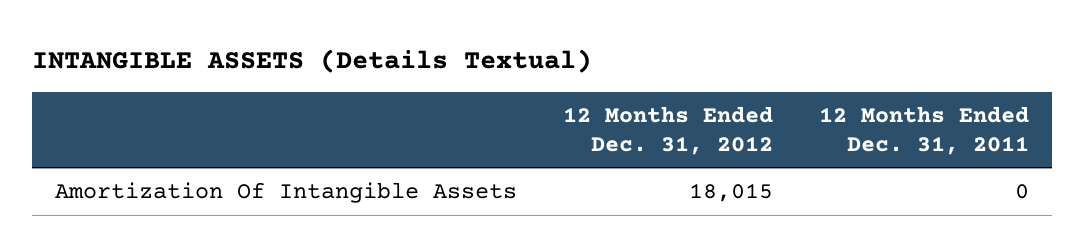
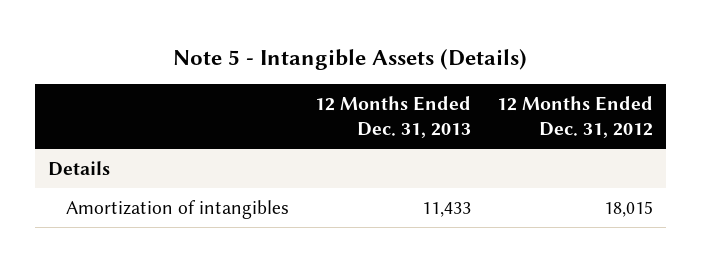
- INTANGIBLE ASSETS (Details Textual)
+ Note 5 - Intangible Assets (Details)
- | 12 Months Ended Dec. 31, 2012 | 12 Months Ended Dec. 31, 2011
+ | 12 Months Ended Dec. 31, 2013 | 12 Months Ended Dec. 31, 2012
- Amortization Of Intangible Assets | 18,015 | 0
+ Details
+ Amortization of intangibles | 11,433 | 18,015

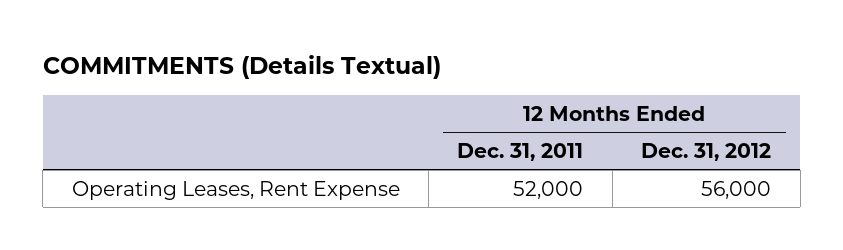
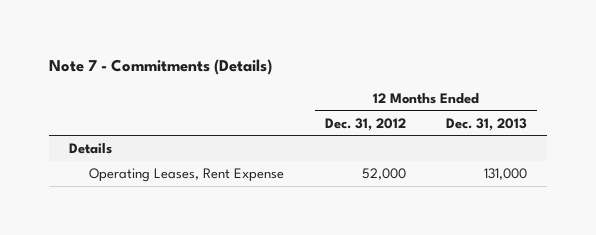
- COMMITMENTS (Details Textual)
+ Note 7 - Commitments (Details)
- | 12 Months Ended Dec. 31, 2011 | 12 Months Ended Dec. 31, 2012
+ | 12 Months Ended Dec. 31, 2012 | 12 Months Ended Dec. 31, 2013
- Operating Leases, Rent Expense | 52,000 | 56,000
+ Details
+ Operating Leases, Rent Expense | 52,000 | 131,000

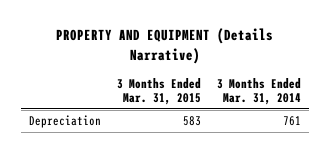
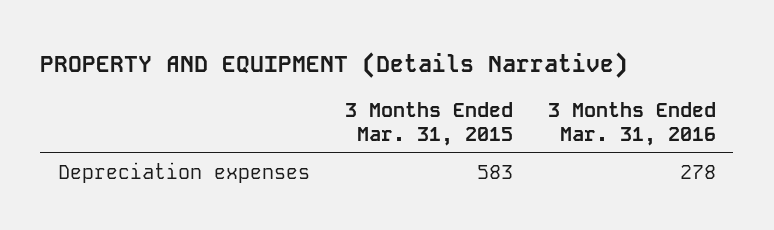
- | 3 Months Ended Mar. 31, 2015 | 3 Months Ended Mar. 31, 2014
+ | 3 Months Ended Mar. 31, 2015 | 3 Months Ended Mar. 31, 2016
- Depreciation | 583 | 761
+ Depreciation expenses | 583 | 278

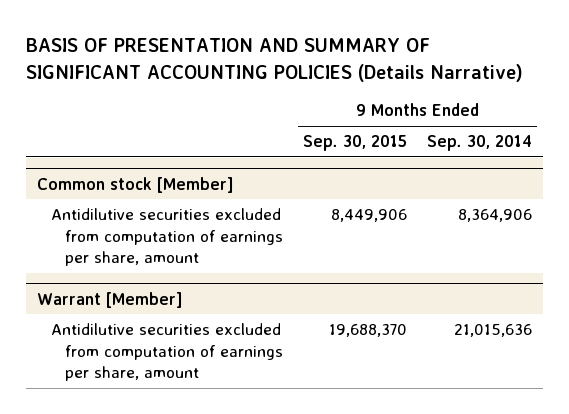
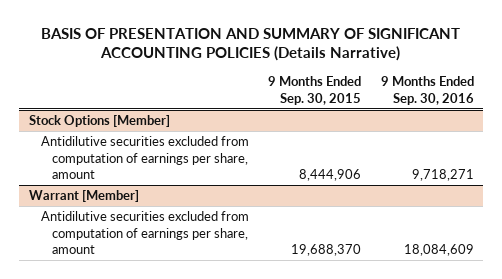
- | 9 Months Ended Sep. 30, 2015 | 9 Months Ended Sep. 30, 2014
+ | 9 Months Ended Sep. 30, 2015 | 9 Months Ended Sep. 30, 2016
- Common stock [Member]
- Antidilutive securities excluded from computation of earnings per share, amount | 8,449,906 | 8,364,906
+ Stock Options [Member]
+ Antidilutive securities excluded from computation of earnings per share, amount | 8,444,906 | 9,718,271

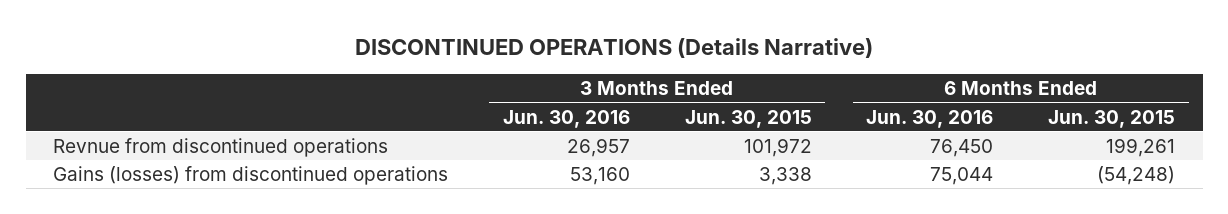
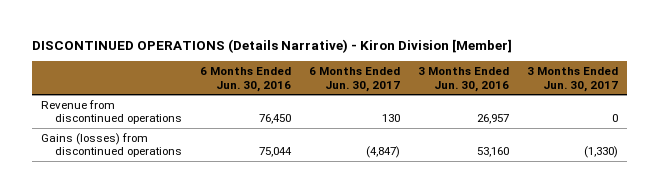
- DISCONTINUED OPERATIONS (Details Narrative)
+ DISCONTINUED OPERATIONS (Details Narrative) - Kiron Division [Member]
- | 3 Months Ended Jun. 30, 2016 | 3 Months Ended Jun. 30, 2015 | 6 Months Ended Jun. 30, 2016 | 6 Months Ended Jun. 30, 2015
+ | 6 Months Ended Jun. 30, 2016 | 6 Months Ended Jun. 30, 2017 | 3 Months Ended Jun. 30, 2016 | 3 Months Ended Jun. 30, 2017
- Revnue from discontinued operations | 26,957 | 101,972 | 76,450 | 199,261
+ Revenue from discontinued operations | 76,450 | 130 | 26,957 | 0

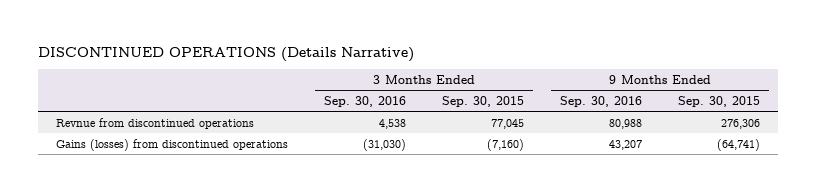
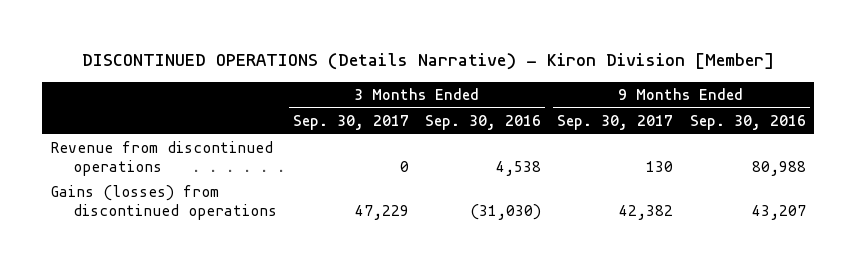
- DISCONTINUED OPERATIONS (Details Narrative)
+ DISCONTINUED OPERATIONS (Details Narrative) - Kiron Division [Member]
- | 3 Months Ended Sep. 30, 2016 | 3 Months Ended Sep. 30, 2015 | 9 Months Ended Sep. 30, 2016 | 9 Months Ended Sep. 30, 2015
+ | 3 Months Ended Sep. 30, 2017 | 3 Months Ended Sep. 30, 2016 | 9 Months Ended Sep. 30, 2017 | 9 Months Ended Sep. 30, 2016
- Revnue from discontinued operations | 4,538 | 77,045 | 80,988 | 276,306
+ Revenue from discontinued operations | 0 | 4,538 | 130 | 80,988

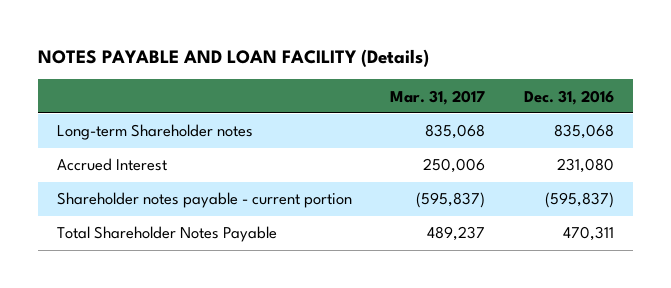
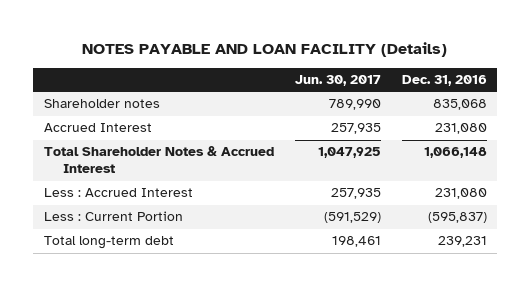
- | Mar. 31, 2017 | Dec. 31, 2016
+ | Jun. 30, 2017 | Dec. 31, 2016
- Long-term Shareholder notes | 835,068 | 835,068
+ Shareholder notes | 789,990 | 835,068
- Shareholder notes payable - current portion | (595,837) | (595,837)
- Total Shareholder Notes Payable | 489,237 | 470,311
+ Total Shareholder Notes & Accrued Interest | 1,047,925 | 1,066,148
+ Less : Accrued Interest | 257,935 | 231,080
+ Less : Current Portion | (591,529) | (595,837)
+ Total long-term debt | 198,461 | 239,231

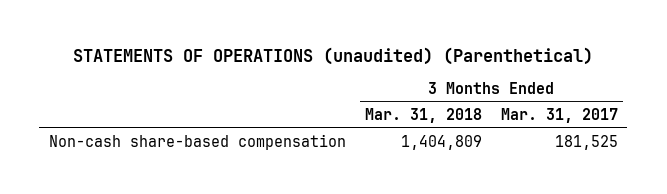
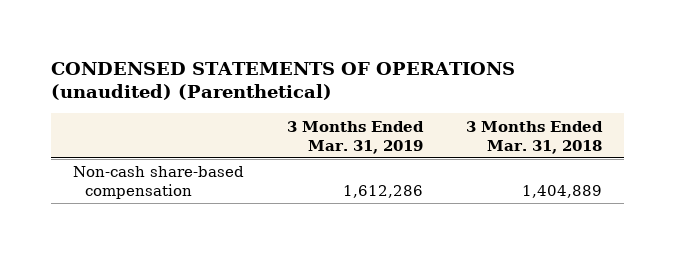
- STATEMENTS OF OPERATIONS (unaudited) (Parenthetical)
+ CONDENSED STATEMENTS OF OPERATIONS (unaudited) (Parenthetical)
- | 3 Months Ended Mar. 31, 2018 | 3 Months Ended Mar. 31, 2017
+ | 3 Months Ended Mar. 31, 2019 | 3 Months Ended Mar. 31, 2018
- Non-cash share-based compensation | 1,404,809 | 181,525
+ Non-cash share-based compensation | 1,612,286 | 1,404,889

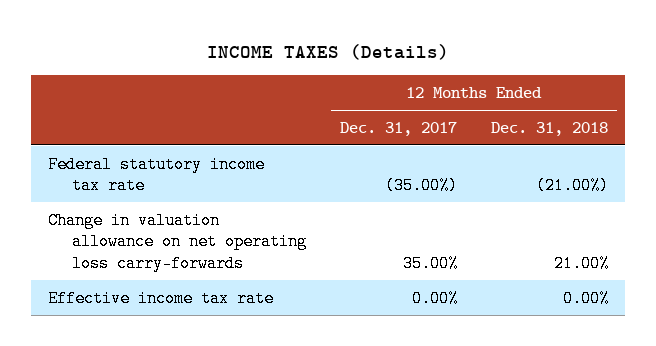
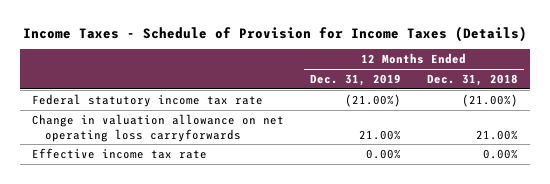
- INCOME TAXES (Details)
+ Income Taxes - Schedule of Provision for Income Taxes (Details)
- | 12 Months Ended Dec. 31, 2017 | 12 Months Ended Dec. 31, 2018
+ | 12 Months Ended Dec. 31, 2019 | 12 Months Ended Dec. 31, 2018
- Change in valuation allowance on net operating loss carry-forwards | 35.00% | 21.00%
+ Change in valuation allowance on net operating loss carryforwards | 21.00% | 21.00%

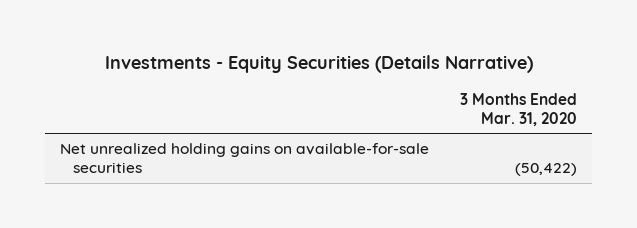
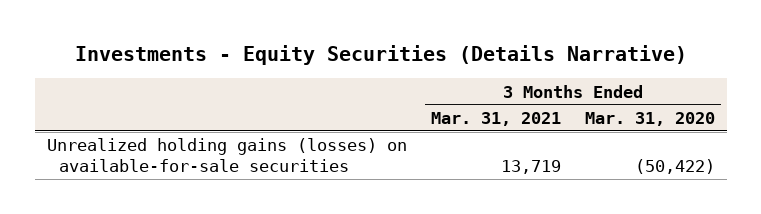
- | 3 Months Ended Mar. 31, 2020
+ | 3 Months Ended Mar. 31, 2021 | 3 Months Ended Mar. 31, 2020
- Net unrealized holding gains on available-for-sale securities | (50,422)
+ Unrealized holding gains (losses) on available-for-sale securities | 13,719 | (50,422)

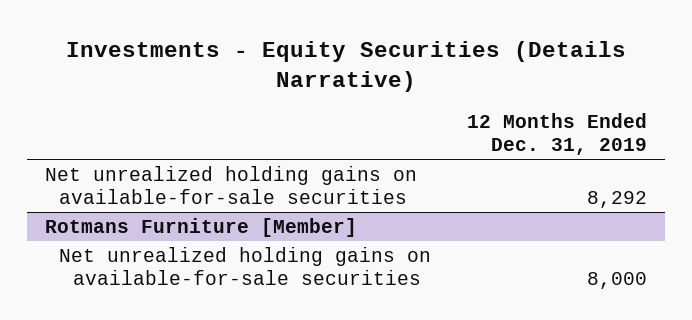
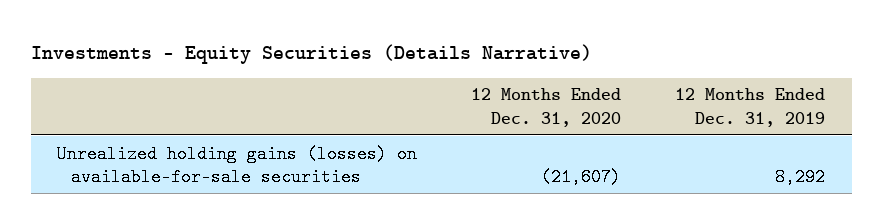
- | 12 Months Ended Dec. 31, 2019
+ | 12 Months Ended Dec. 31, 2020 | 12 Months Ended Dec. 31, 2019
- Net unrealized holding gains on available-for-sale securities | 8,292
- Rotmans Furniture [Member]
- Net unrealized holding gains on available-for-sale securities | 8,000
+ Unrealized holding gains (losses) on available-for-sale securities | (21,607) | 8,292

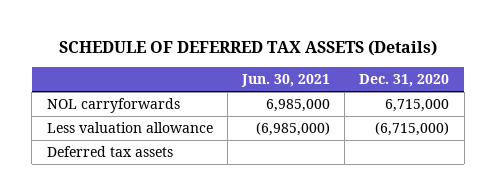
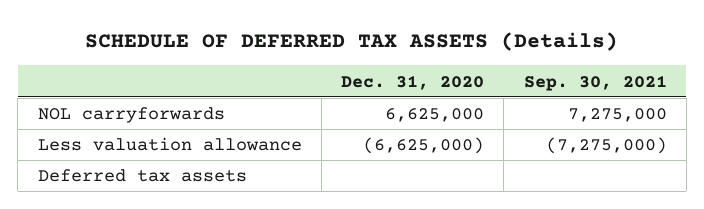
- | Jun. 30, 2021 | Dec. 31, 2020
+ | Dec. 31, 2020 | Sep. 30, 2021
- NOL carryforwards | 6,985,000 | 6,715,000
- Less valuation allowance | (6,985,000) | (6,715,000)
+ NOL carryforwards | 6,625,000 | 7,275,000
+ Less valuation allowance | (6,625,000) | (7,275,000)

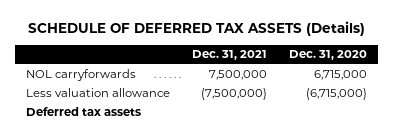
- | Dec. 31, 2020 | Sep. 30, 2021
+ | Dec. 31, 2021 | Dec. 31, 2020
- NOL carryforwards | 6,625,000 | 7,275,000
- Less valuation allowance | (6,625,000) | (7,275,000)
+ NOL carryforwards | 7,500,000 | 6,715,000
+ Less valuation allowance | (7,500,000) | (6,715,000)

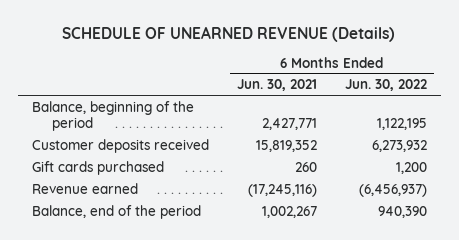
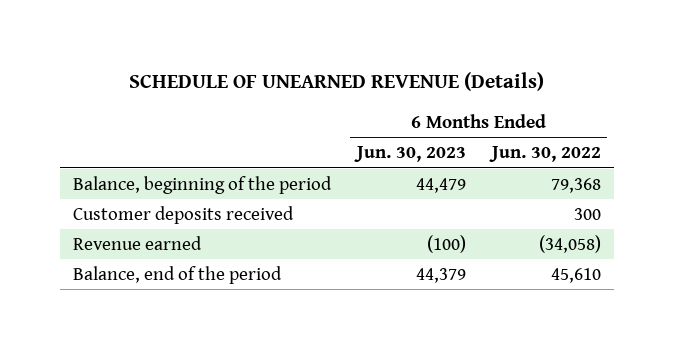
- | 6 Months Ended Jun. 30, 2021 | 6 Months Ended Jun. 30, 2022
+ | 6 Months Ended Jun. 30, 2023 | 6 Months Ended Jun. 30, 2022
- Balance, beginning of the period | 2,427,771 | 1,122,195
- Customer deposits received | 15,819,352 | 6,273,932
- Gift cards purchased | 260 | 1,200
- Revenue earned | (17,245,116) | (6,456,937)
- Balance, end of the period | 1,002,267 | 940,390
+ Balance, beginning of the period | 44,479 | 79,368
+ Customer deposits received | | 300
+ Revenue earned | (100) | (34,058)
+ Balance, end of the period | 44,379 | 45,610

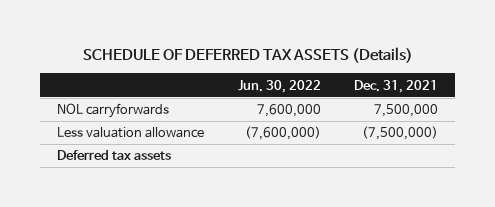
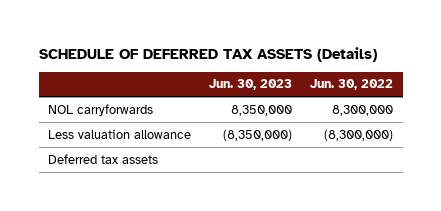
- | Jun. 30, 2022 | Dec. 31, 2021
+ | Jun. 30, 2023 | Jun. 30, 2022
- NOL carryforwards | 7,600,000 | 7,500,000
- Less valuation allowance | (7,600,000) | (7,500,000)
+ NOL carryforwards | 8,350,000 | 8,300,000
+ Less valuation allowance | (8,350,000) | (8,300,000)

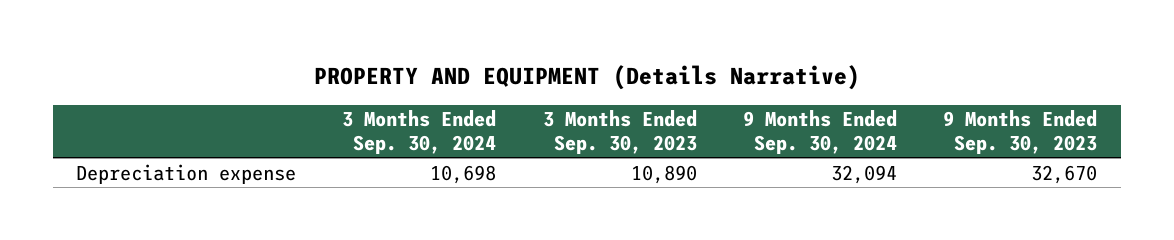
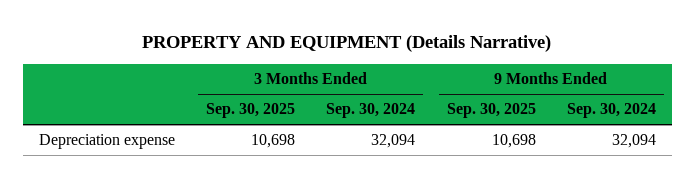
- | 3 Months Ended Sep. 30, 2024 | 3 Months Ended Sep. 30, 2023 | 9 Months Ended Sep. 30, 2024 | 9 Months Ended Sep. 30, 2023
+ | 3 Months Ended Sep. 30, 2025 | 3 Months Ended Sep. 30, 2024 | 9 Months Ended Sep. 30, 2025 | 9 Months Ended Sep. 30, 2024
- Depreciation expense | 10,698 | 10,890 | 32,094 | 32,670
+ Depreciation expense | 10,698 | 32,094 | 10,698 | 32,094

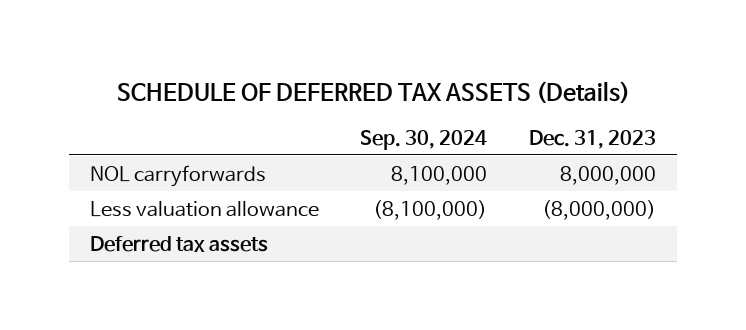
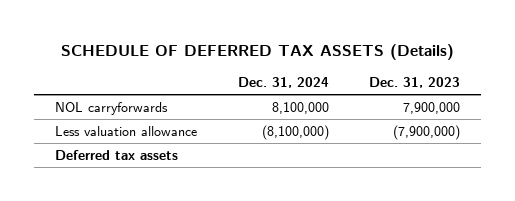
- | Sep. 30, 2024 | Dec. 31, 2023
+ | Dec. 31, 2024 | Dec. 31, 2023
- NOL carryforwards | 8,100,000 | 8,000,000
- Less valuation allowance | (8,100,000) | (8,000,000)
+ NOL carryforwards | 8,100,000 | 7,900,000
+ Less valuation allowance | (8,100,000) | (7,900,000)

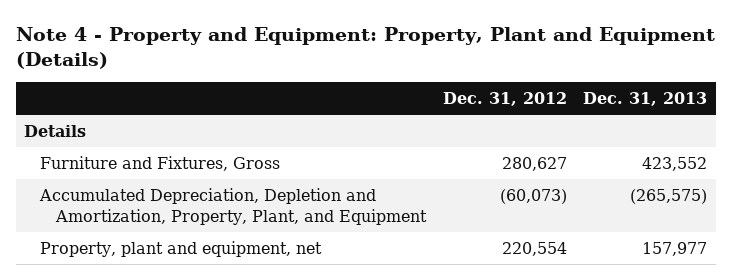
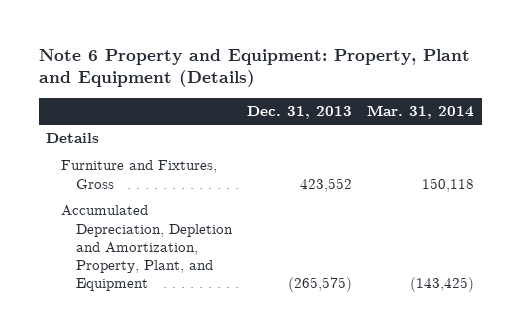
- Note 4 - Property and Equipment: Property, Plant and Equipment (Details)
+ Note 6 Property and Equipment: Property, Plant and Equipment (Details)
- | Dec. 31, 2012 | Dec. 31, 2013
+ | Dec. 31, 2013 | Mar. 31, 2014
- Property, plant and equipment, net | 220,554 | 157,977

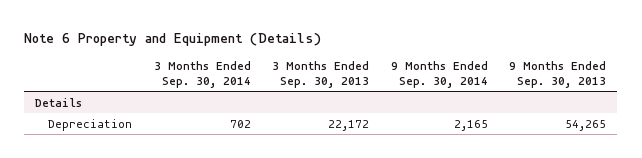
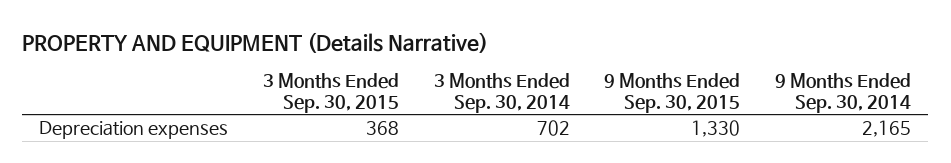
- Note 6 Property and Equipment (Details)
+ PROPERTY AND EQUIPMENT (Details Narrative)
- | 3 Months Ended Sep. 30, 2014 | 3 Months Ended Sep. 30, 2013 | 9 Months Ended Sep. 30, 2014 | 9 Months Ended Sep. 30, 2013
+ | 3 Months Ended Sep. 30, 2015 | 3 Months Ended Sep. 30, 2014 | 9 Months Ended Sep. 30, 2015 | 9 Months Ended Sep. 30, 2014
- Details
- Depreciation | 702 | 22,172 | 2,165 | 54,265
+ Depreciation expenses | 368 | 702 | 1,330 | 2,165

